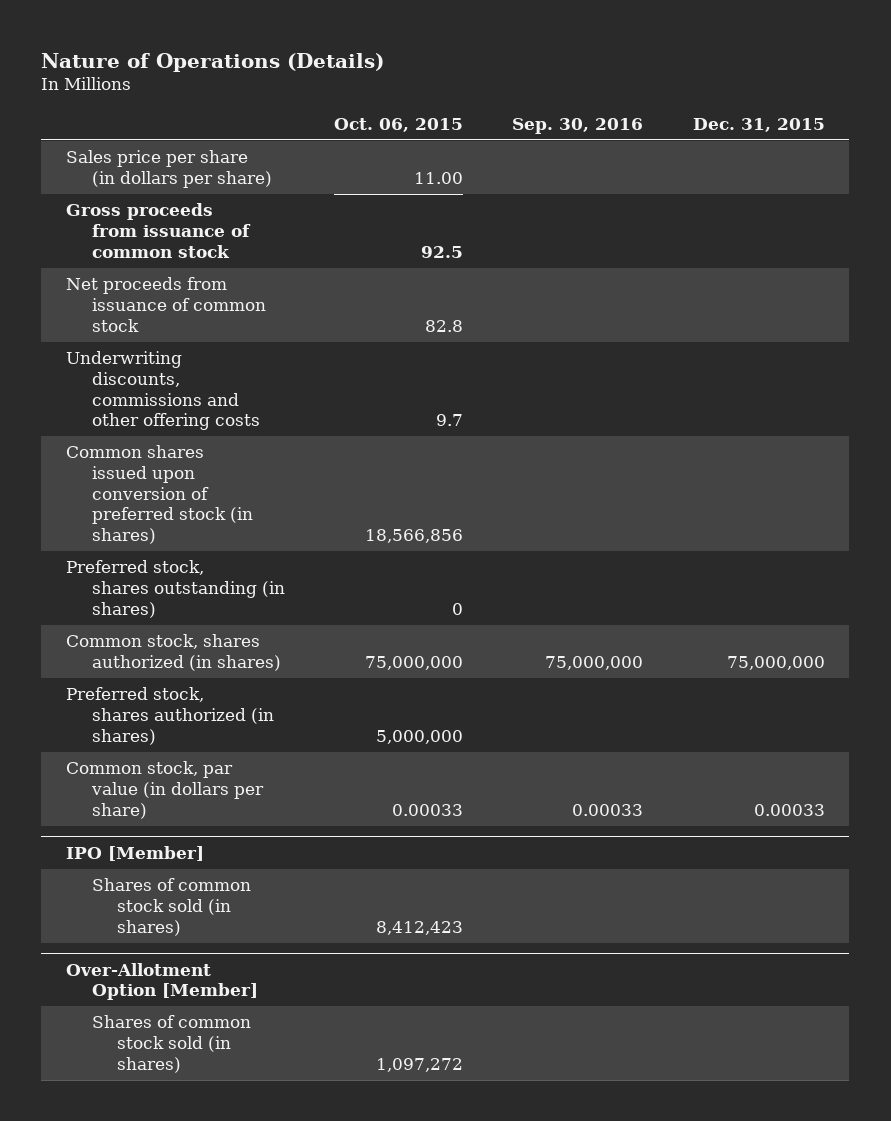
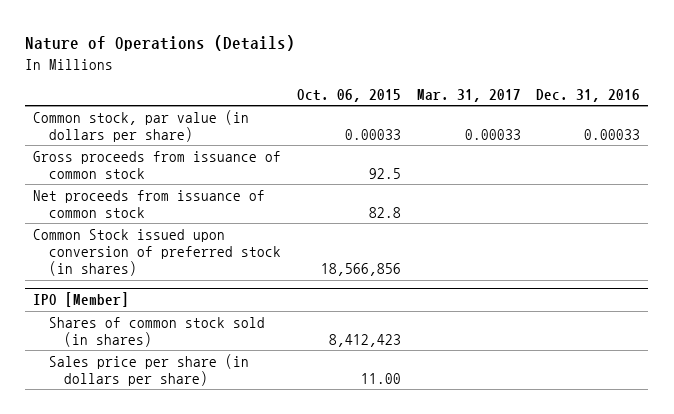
- | Oct. 06, 2015 | Sep. 30, 2016 | Dec. 31, 2015
+ | Oct. 06, 2015 | Mar. 31, 2017 | Dec. 31, 2016
- Sales price per share (in dollars per share) | 11.00 | |
moved up: Common stock, par value (in dollars per share) | 0.00033 | 0.00033 | 0.00033
- Underwriting discounts, commissions and other offering costs | 9.7 | |
- Common shares issued upon conversion of preferred stock (in shares) | 18,566,856 | |
- Preferred stock, shares outstanding (in shares) | 0 | |
- Common stock, shares authorized (in shares) | 75,000,000 | 75,000,000 | 75,000,000
- Preferred stock, shares authorized (in shares) | 5,000,000 | |
+ Common Stock issued upon conversion of preferred stock (in shares) | 18,566,856 | |
- Over-Allotment Option [Member]
- Shares of common stock sold (in shares) | 1,097,272 | |
@ IPO [Member]
+ Sales price per share (in dollars per share) | 11.00 | |

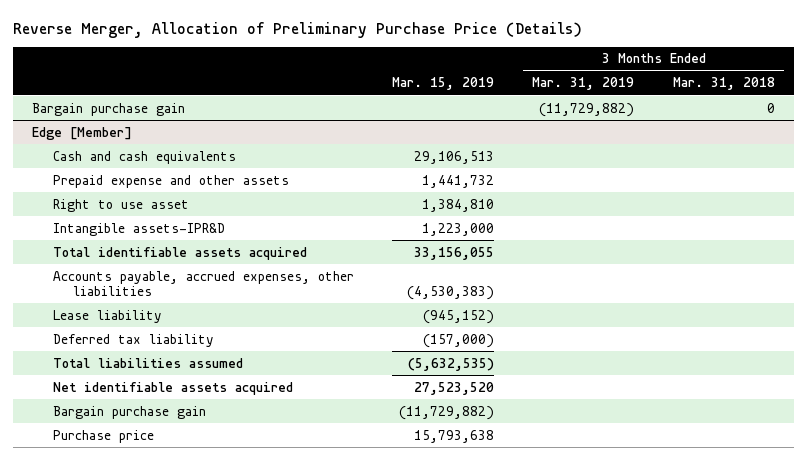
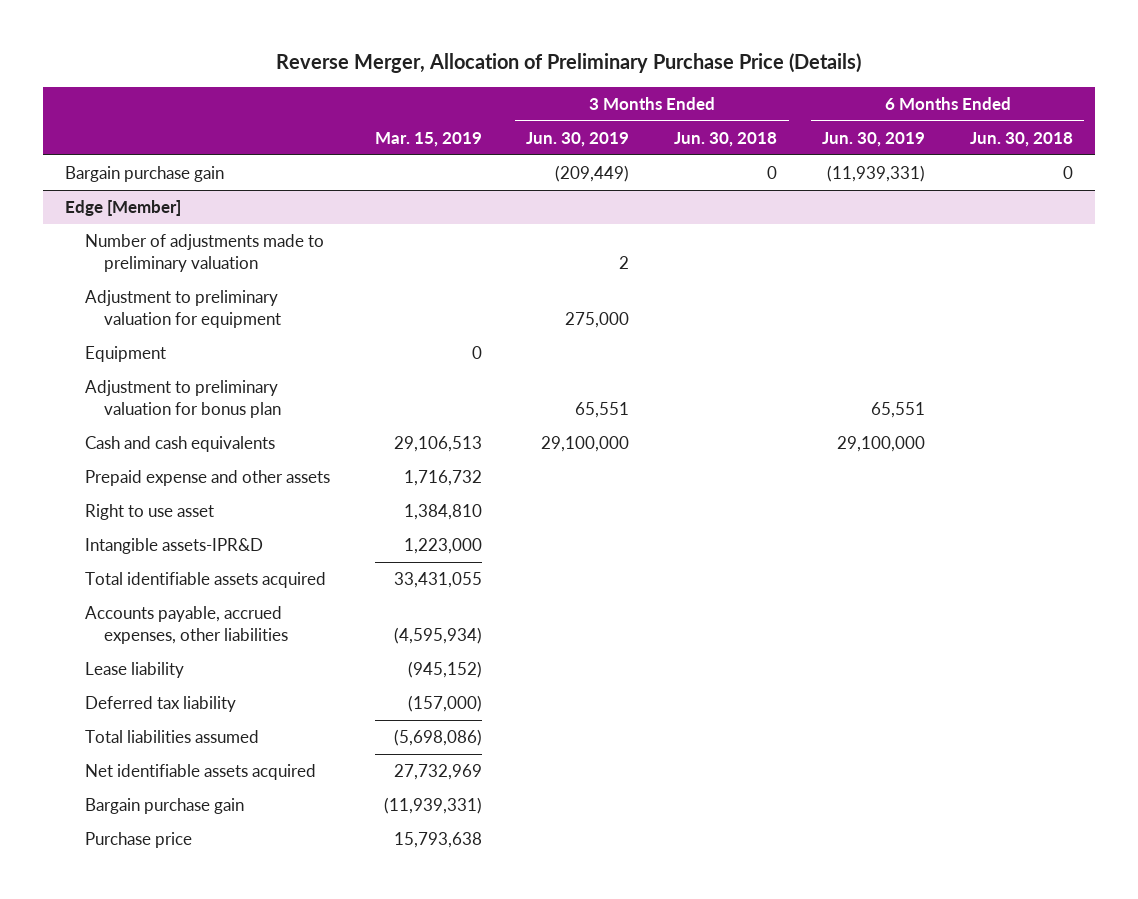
- | Mar. 15, 2019 | 3 Months Ended Mar. 31, 2019 | 3 Months Ended Mar. 31, 2018
+ | Mar. 15, 2019 | 3 Months Ended Jun. 30, 2019 | 3 Months Ended Jun. 30, 2018 | 6 Months Ended Jun. 30, 2019 | 6 Months Ended Jun. 30, 2018
@ Edge [Member]
+ Number of adjustments made to preliminary valuation | | 2 | | |
+ Adjustment to preliminary valuation for equipment | | 275,000 | | |
+ Equipment | 0 | | | |
+ Adjustment to preliminary valuation for bonus plan | | 65,551 | | 65,551 |
- Prepaid expense and other assets | 1,441,732 | |
+ Prepaid expense and other assets | 1,716,732 | | | |
- Total identifiable assets acquired | 33,156,055 | |
- Accounts payable, accrued expenses, other liabilities | (4,530,383) | |
+ Total identifiable assets acquired | 33,431,055 | | | |
+ Accounts payable, accrued expenses, other liabilities | (4,595,934) | | | |
- Total liabilities assumed | (5,632,535) | |
- Net identifiable assets acquired | 27,523,520 | |
- Bargain purchase gain | (11,729,882) | |
+ Total liabilities assumed | (5,698,086) | | | |
+ Net identifiable assets acquired | 27,732,969 | | | |
+ Bargain purchase gain | (11,939,331) | | | |

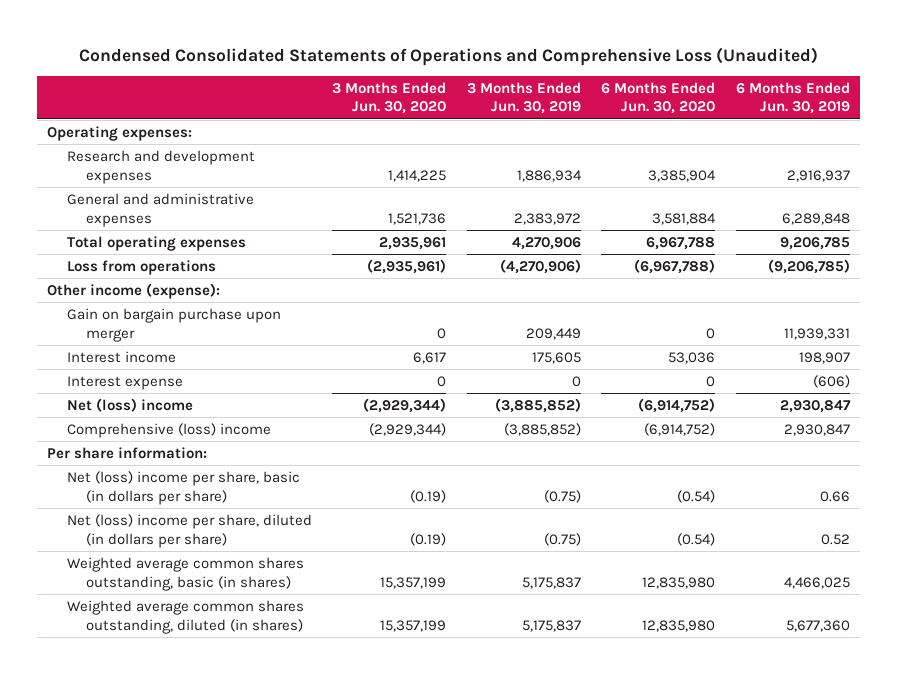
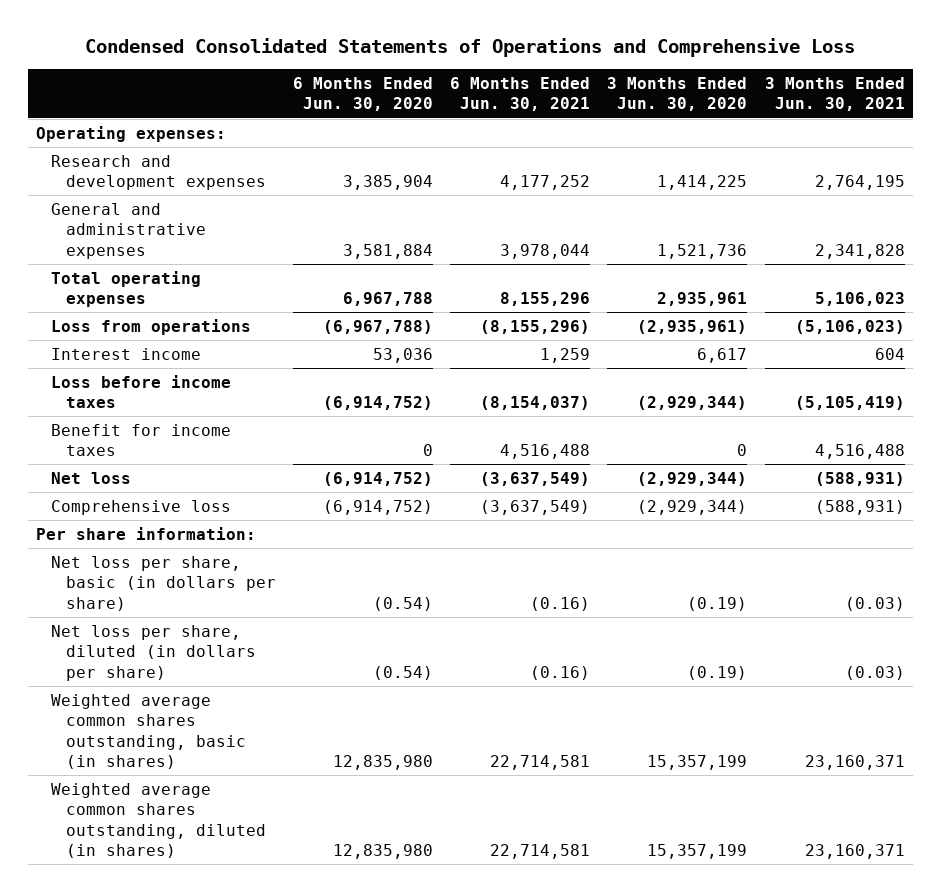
- Condensed Consolidated Statements of Operations and Comprehensive Loss (Unaudited)
+ Condensed Consolidated Statements of Operations and Comprehensive Loss
- | 3 Months Ended Jun. 30, 2020 | 3 Months Ended Jun. 30, 2019 | 6 Months Ended Jun. 30, 2020 | 6 Months Ended Jun. 30, 2019
+ | 6 Months Ended Jun. 30, 2020 | 6 Months Ended Jun. 30, 2021 | 3 Months Ended Jun. 30, 2020 | 3 Months Ended Jun. 30, 2021
- Other income (expense):
- Gain on bargain purchase upon merger | 0 | 209,449 | 0 | 11,939,331
- Interest expense | 0 | 0 | 0 | (606)
- Net (loss) income | (2,929,344) | (3,885,852) | (6,914,752) | 2,930,847
- Comprehensive (loss) income | (2,929,344) | (3,885,852) | (6,914,752) | 2,930,847
+ Loss before income taxes | (6,914,752) | (8,154,037) | (2,929,344) | (5,105,419)
+ Benefit for income taxes | 0 | 4,516,488 | 0 | 4,516,488
+ Net loss | (6,914,752) | (3,637,549) | (2,929,344) | (588,931)
+ Comprehensive loss | (6,914,752) | (3,637,549) | (2,929,344) | (588,931)
- Net (loss) income per share, basic (in dollars per share) | (0.19) | (0.75) | (0.54) | 0.66
- Net (loss) income per share, diluted (in dollars per share) | (0.19) | (0.75) | (0.54) | 0.52
+ Net loss per share, basic (in dollars per share) | (0.54) | (0.16) | (0.19) | (0.03)
+ Net loss per share, diluted (in dollars per share) | (0.54) | (0.16) | (0.19) | (0.03)

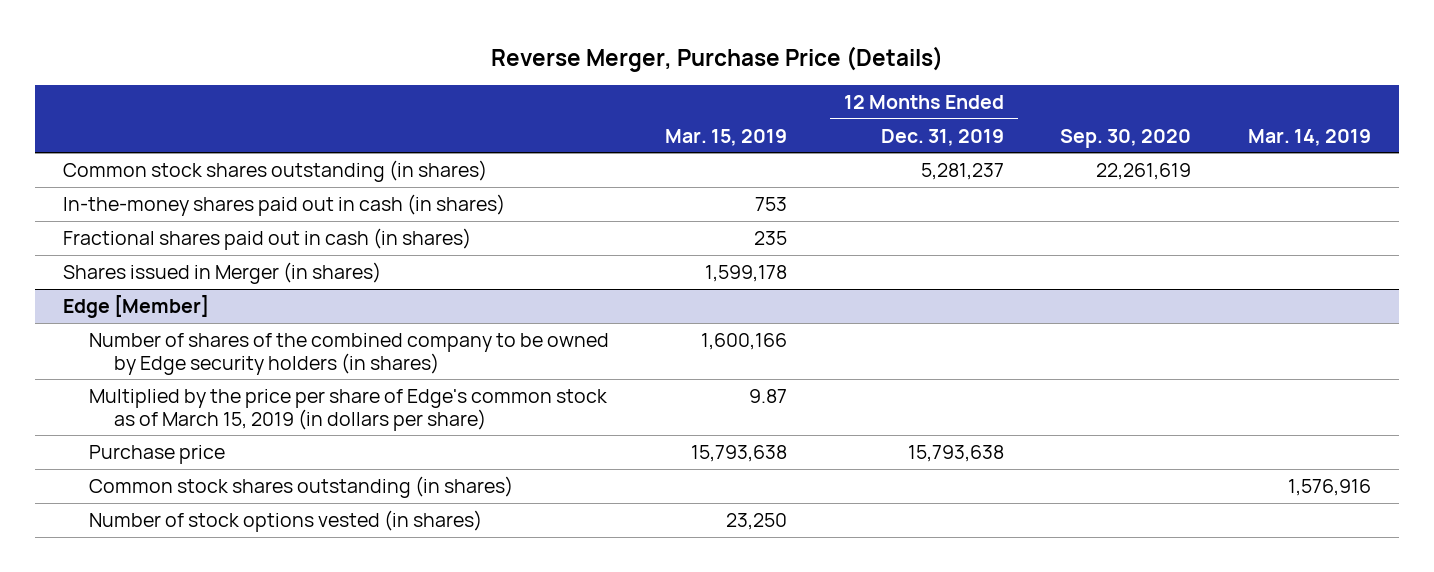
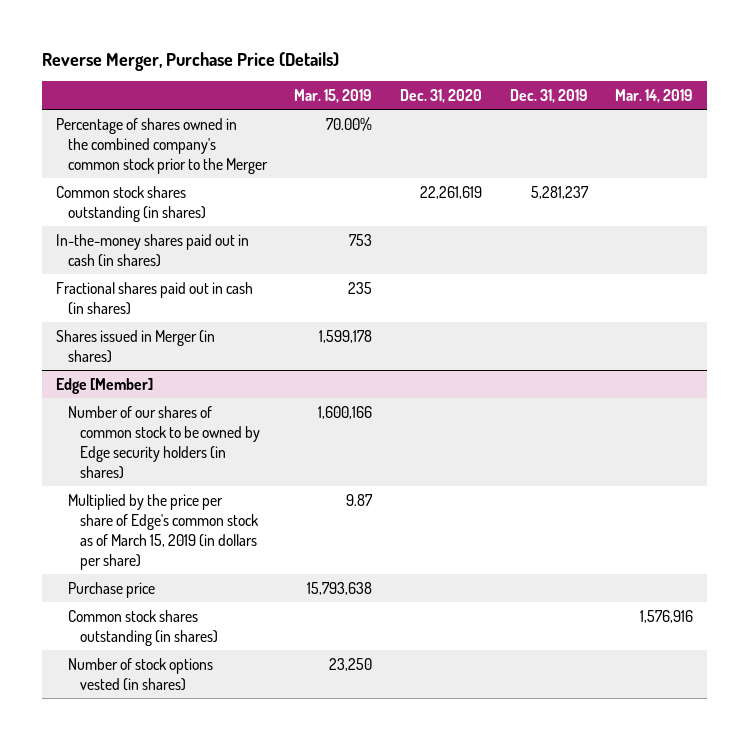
- | Mar. 15, 2019 | 12 Months Ended Dec. 31, 2019 | Sep. 30, 2020 | Mar. 14, 2019
+ | Mar. 15, 2019 | Dec. 31, 2020 | Dec. 31, 2019 | Mar. 14, 2019
+ Percentage of shares owned in the combined company's common stock prior to the Merger | 70.00% | | |
@ Edge [Member]
- Number of shares of the combined company to be owned by Edge security holders (in shares) | 1,600,166 | | |
+ Number of our shares of common stock to be owned by Edge security holders (in shares) | 1,600,166 | | |

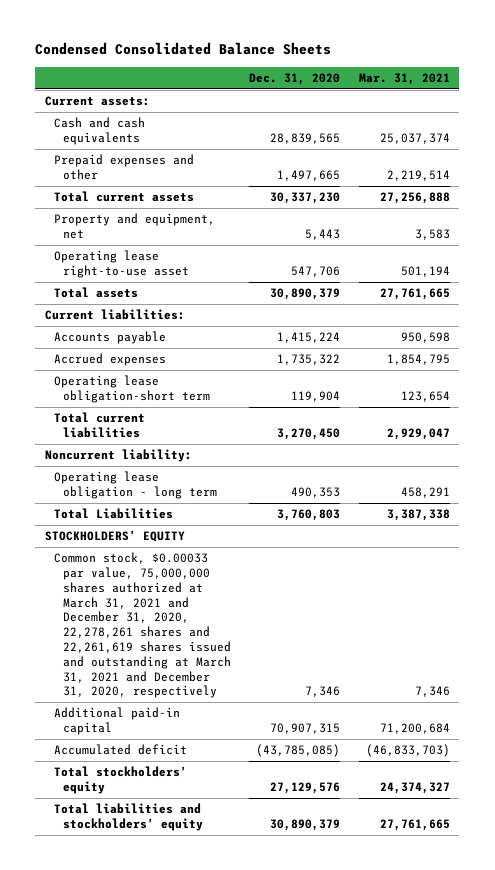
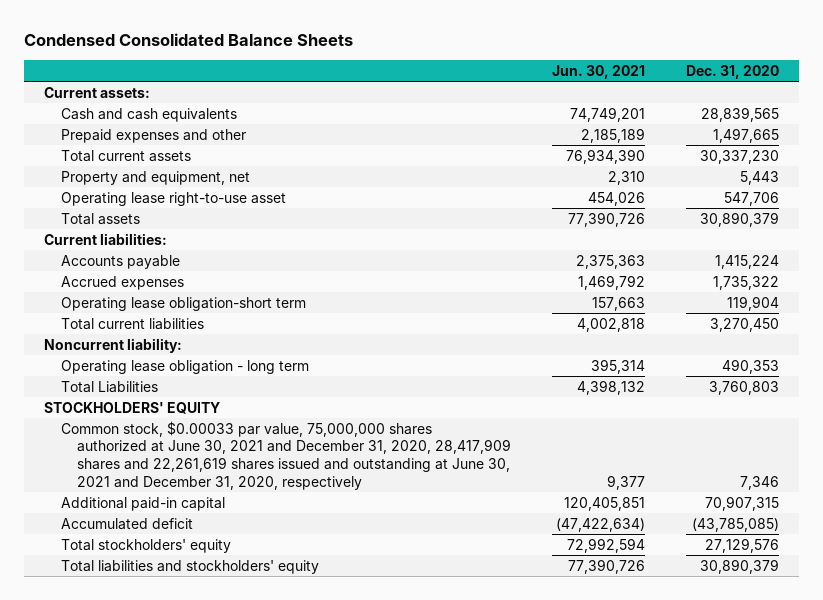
- | Dec. 31, 2020 | Mar. 31, 2021
+ | Jun. 30, 2021 | Dec. 31, 2020
- Common stock, $0.00033 par value, 75,000,000 shares authorized at March 31, 2021 and December 31, 2020, 22,278,261 shares and 22,261,619 shares issued and outstanding at March 31, 2021 and December 31, 2020, respectively | 7,346 | 7,346
+ Common stock, $0.00033 par value, 75,000,000 shares authorized at June 30, 2021 and December 31, 2020, 28,417,909 shares and 22,261,619 shares issued and outstanding at June 30, 2021 and December 31, 2020, respectively | 9,377 | 7,346

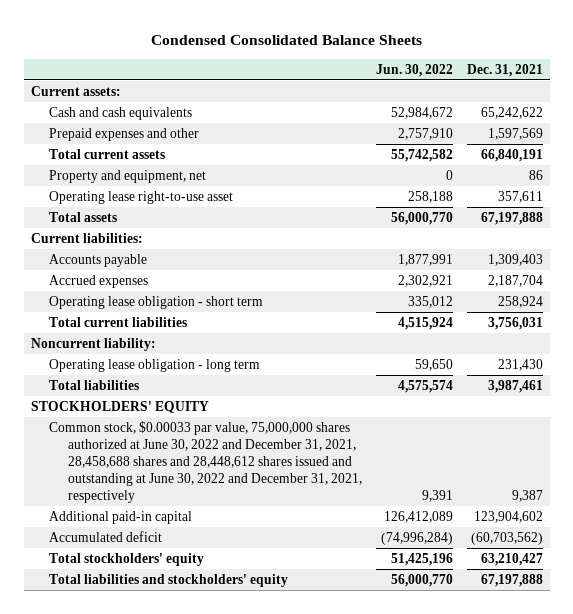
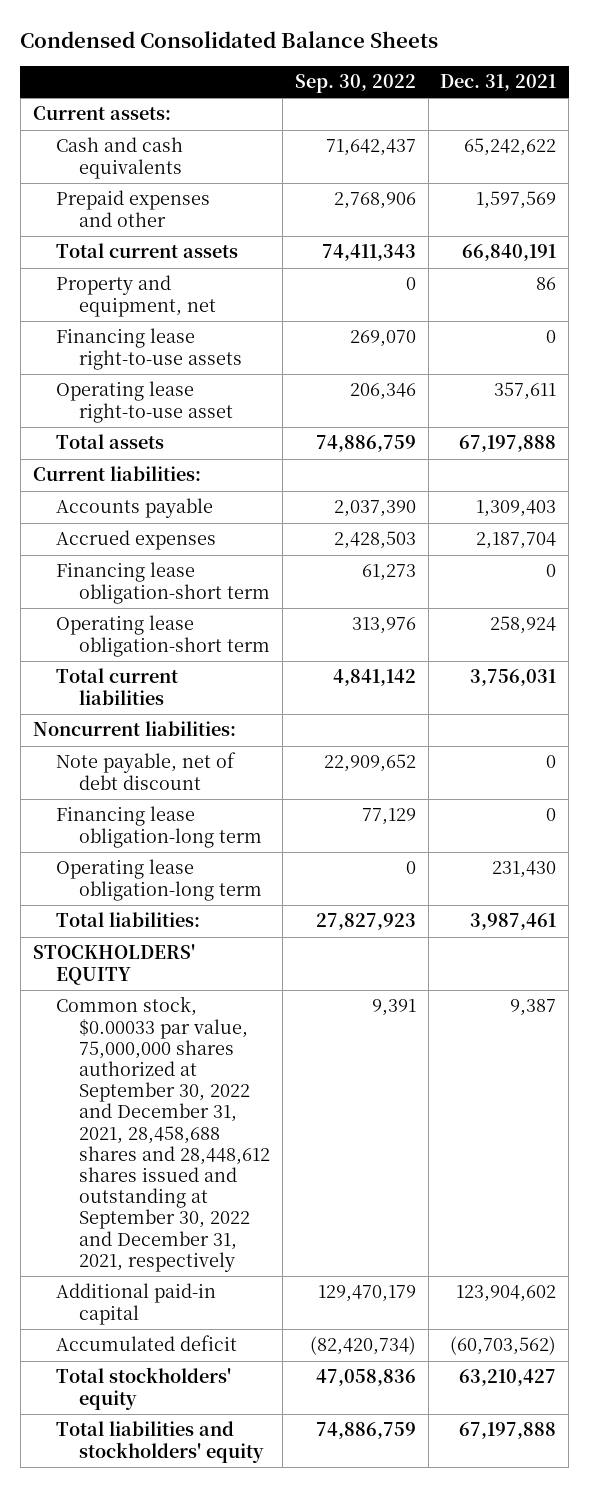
- | Jun. 30, 2022 | Dec. 31, 2021
+ | Sep. 30, 2022 | Dec. 31, 2021
+ Financing lease right-to-use assets | 269,070 | 0
- Operating lease obligation - short term | 335,012 | 258,924
+ Financing lease obligation-short term | 61,273 | 0
+ Operating lease obligation-short term | 313,976 | 258,924
- Noncurrent liability:
- Operating lease obligation - long term | 59,650 | 231,430
- Total liabilities | 4,575,574 | 3,987,461
+ Noncurrent liabilities:
+ Note payable, net of debt discount | 22,909,652 | 0
+ Financing lease obligation-long term | 77,129 | 0
+ Operating lease obligation-long term | 0 | 231,430
+ Total liabilities: | 27,827,923 | 3,987,461
- Common stock, $0.00033 par value, 75,000,000 shares authorized at June 30, 2022 and December 31, 2021, 28,458,688 shares and 28,448,612 shares issued and outstanding at June 30, 2022 and December 31, 2021, respectively | 9,391 | 9,387
+ Common stock, $0.00033 par value, 75,000,000 shares authorized at September 30, 2022 and December 31, 2021, 28,458,688 shares and 28,448,612 shares issued and outstanding at September 30, 2022 and December 31, 2021, respectively | 9,391 | 9,387

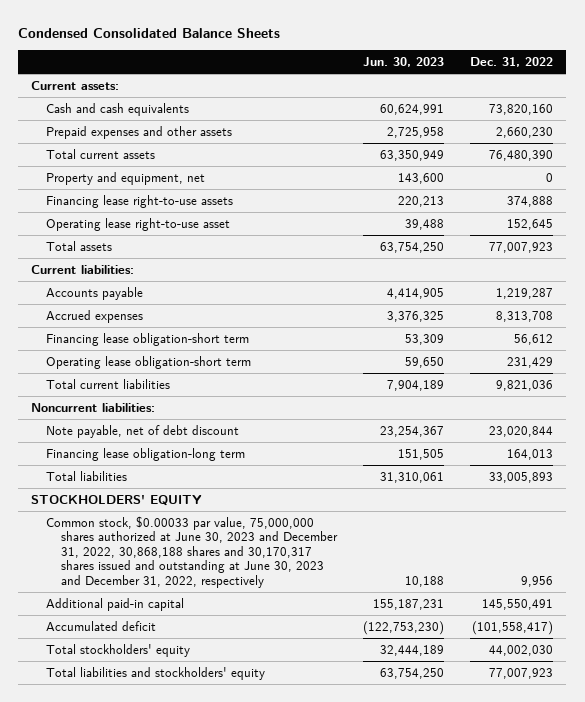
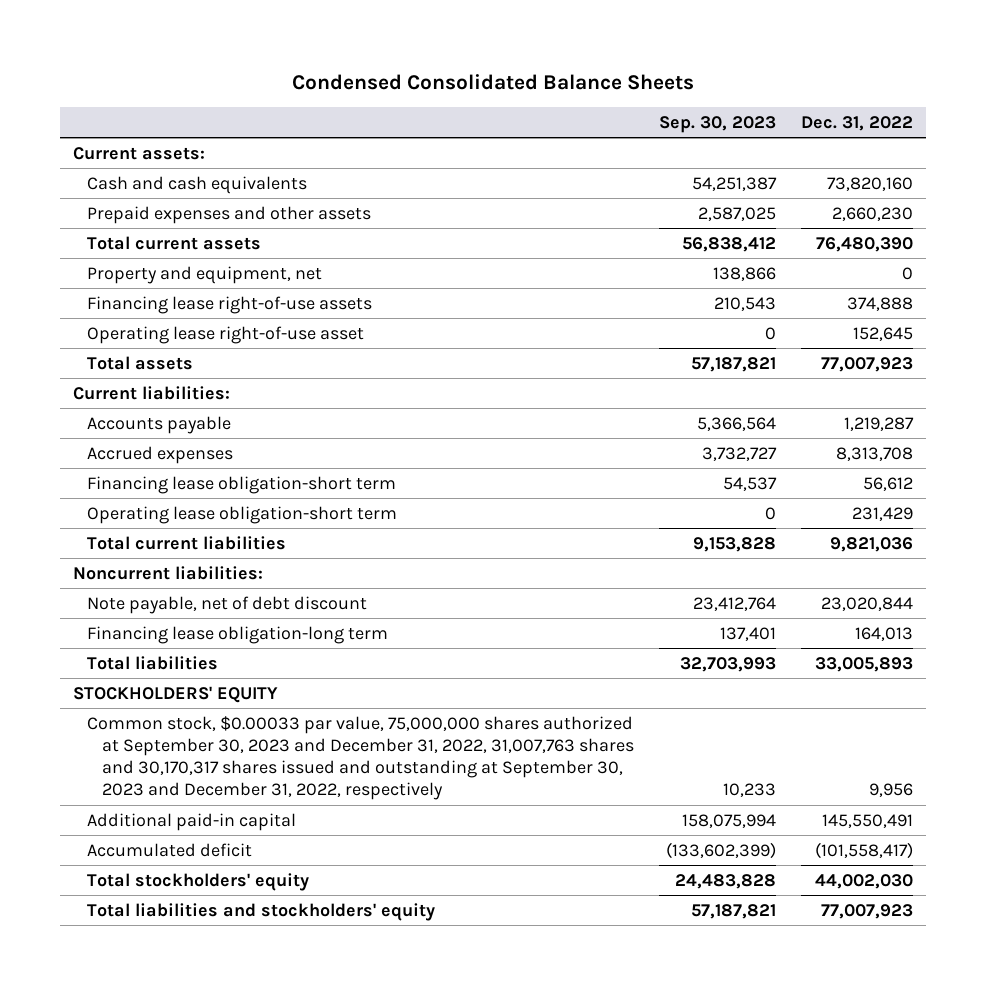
- | Jun. 30, 2023 | Dec. 31, 2022
+ | Sep. 30, 2023 | Dec. 31, 2022
- Financing lease right-to-use assets | 220,213 | 374,888
- Operating lease right-to-use asset | 39,488 | 152,645
+ Financing lease right-of-use assets | 210,543 | 374,888
+ Operating lease right-of-use asset | 0 | 152,645
- Common stock, $0.00033 par value, 75,000,000 shares authorized at June 30, 2023 and December 31, 2022, 30,868,188 shares and 30,170,317 shares issued and outstanding at June 30, 2023 and December 31, 2022, respectively | 10,188 | 9,956
+ Common stock, $0.00033 par value, 75,000,000 shares authorized at September 30, 2023 and December 31, 2022, 31,007,763 shares and 30,170,317 shares issued and outstanding at September 30, 2023 and December 31, 2022, respectively | 10,233 | 9,956

